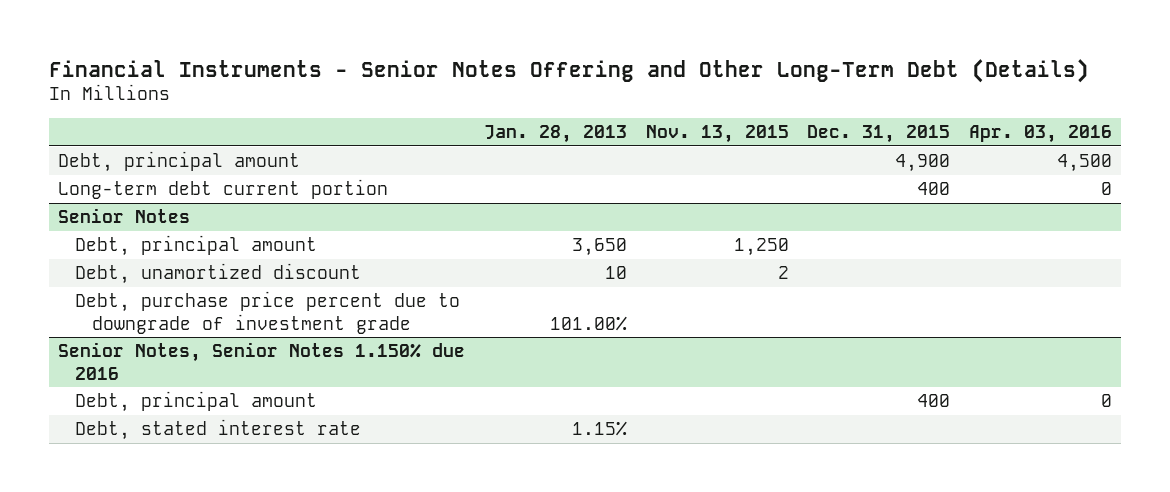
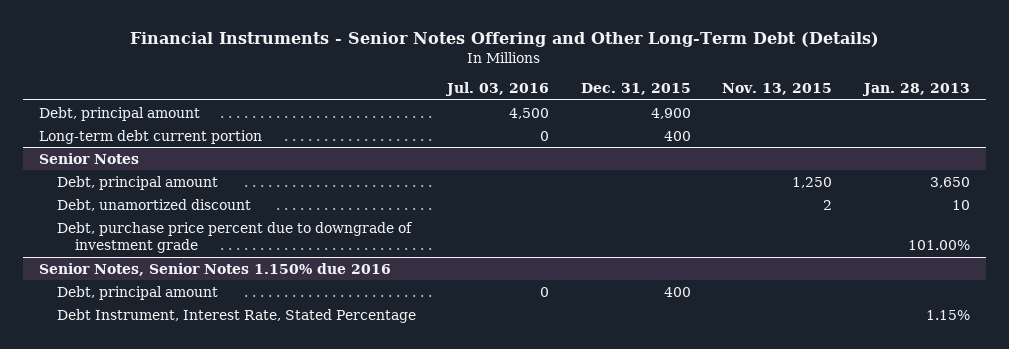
- | Jan. 28, 2013 | Nov. 13, 2015 | Dec. 31, 2015 | Apr. 03, 2016
+ | Jul. 03, 2016 | Dec. 31, 2015 | Nov. 13, 2015 | Jan. 28, 2013
@ Senior Notes, Senior Notes 1.150% due 2016
- Debt, stated interest rate | 1.15% | | |
+ Debt Instrument, Interest Rate, Stated Percentage | | | | 1.15%

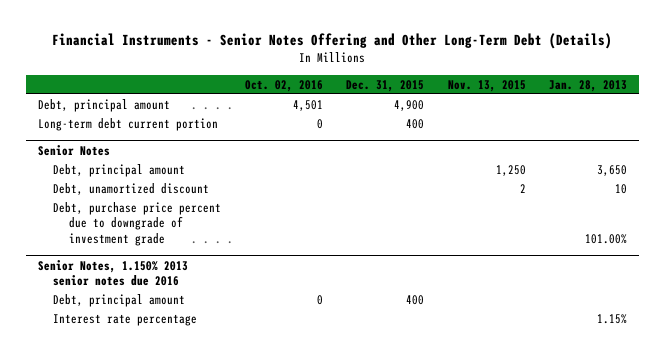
- | Jul. 03, 2016 | Dec. 31, 2015 | Nov. 13, 2015 | Jan. 28, 2013
+ | Oct. 02, 2016 | Dec. 31, 2015 | Nov. 13, 2015 | Jan. 28, 2013
- Senior Notes, Senior Notes 1.150% due 2016
+ Senior Notes, 1.150% 2013 senior notes due 2016
- Debt Instrument, Interest Rate, Stated Percentage | | | | 1.15%
+ Interest rate percentage | | | | 1.15%

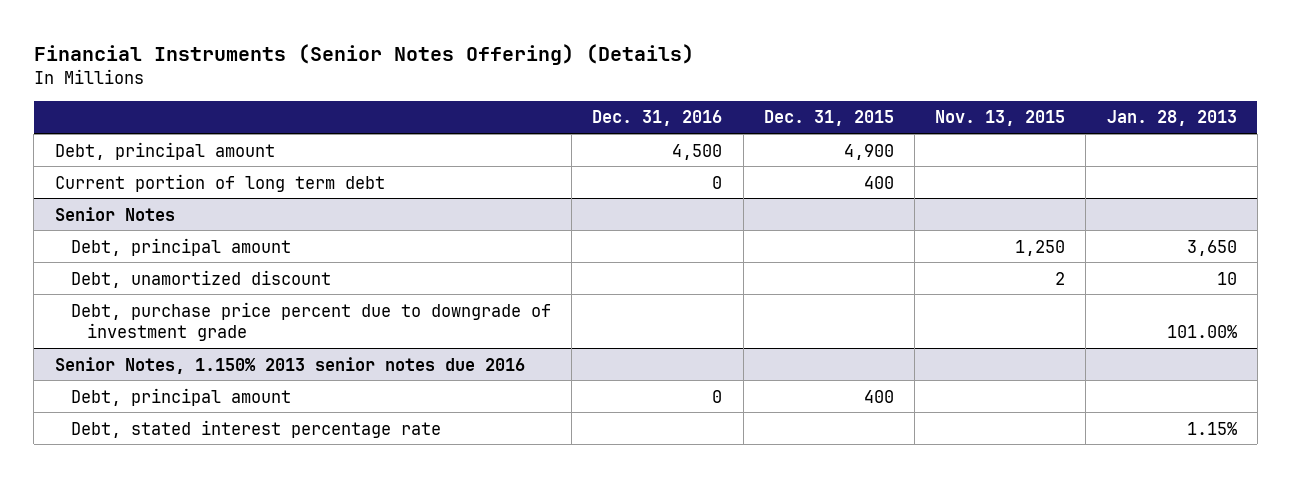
- Financial Instruments - Senior Notes Offering and Other Long-Term Debt (Details)
+ Financial Instruments (Senior Notes Offering) (Details)
- | Oct. 02, 2016 | Dec. 31, 2015 | Nov. 13, 2015 | Jan. 28, 2013
+ | Dec. 31, 2016 | Dec. 31, 2015 | Nov. 13, 2015 | Jan. 28, 2013
- Long-term debt current portion | 0 | 400 | |
+ Current portion of long term debt | 0 | 400 | |
@ Senior Notes, 1.150% 2013 senior notes due 2016
- Interest rate percentage | | | | 1.15%
+ Debt, stated interest percentage rate | | | | 1.15%

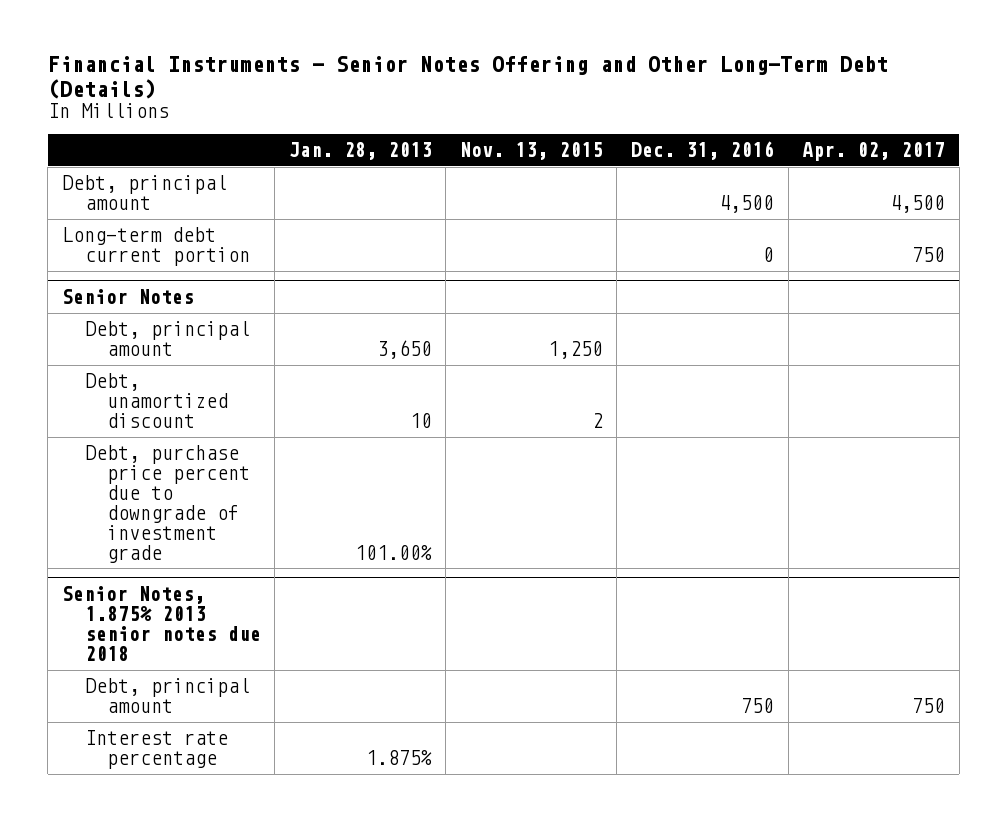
- Financial Instruments (Senior Notes Offering) (Details)
+ Financial Instruments - Senior Notes Offering and Other Long-Term Debt (Details)
- | Dec. 31, 2016 | Dec. 31, 2015 | Nov. 13, 2015 | Jan. 28, 2013
+ | Jan. 28, 2013 | Nov. 13, 2015 | Dec. 31, 2016 | Apr. 02, 2017
- Current portion of long term debt | 0 | 400 | |
+ Long-term debt current portion | | | 0 | 750
- Senior Notes, 1.150% 2013 senior notes due 2016
- Debt, principal amount | 0 | 400 | |
- Debt, stated interest percentage rate | | | | 1.15%
+ Senior Notes, 1.875% 2013 senior notes due 2018
+ Debt, principal amount | | | 750 | 750
+ Interest rate percentage | 1.875% | | |

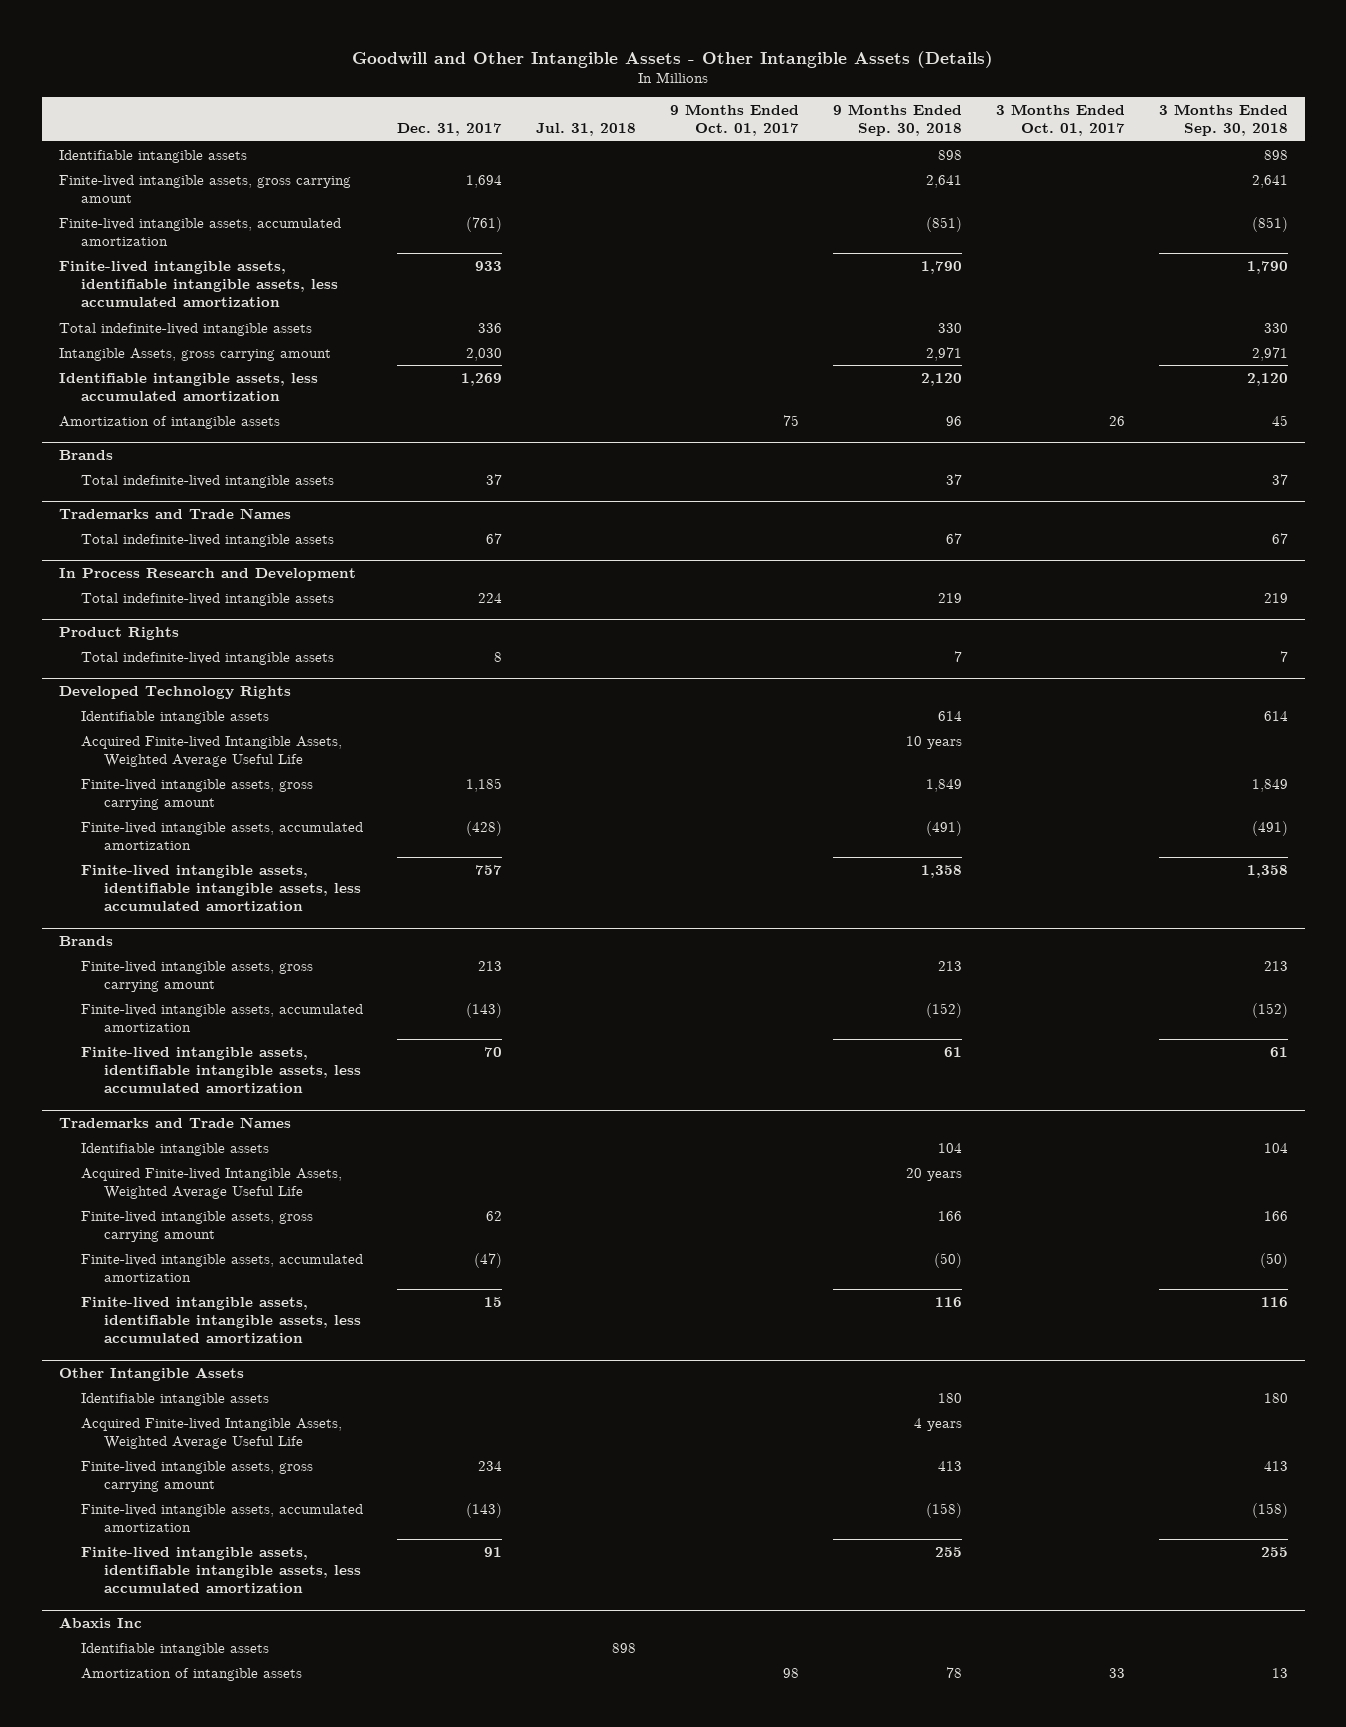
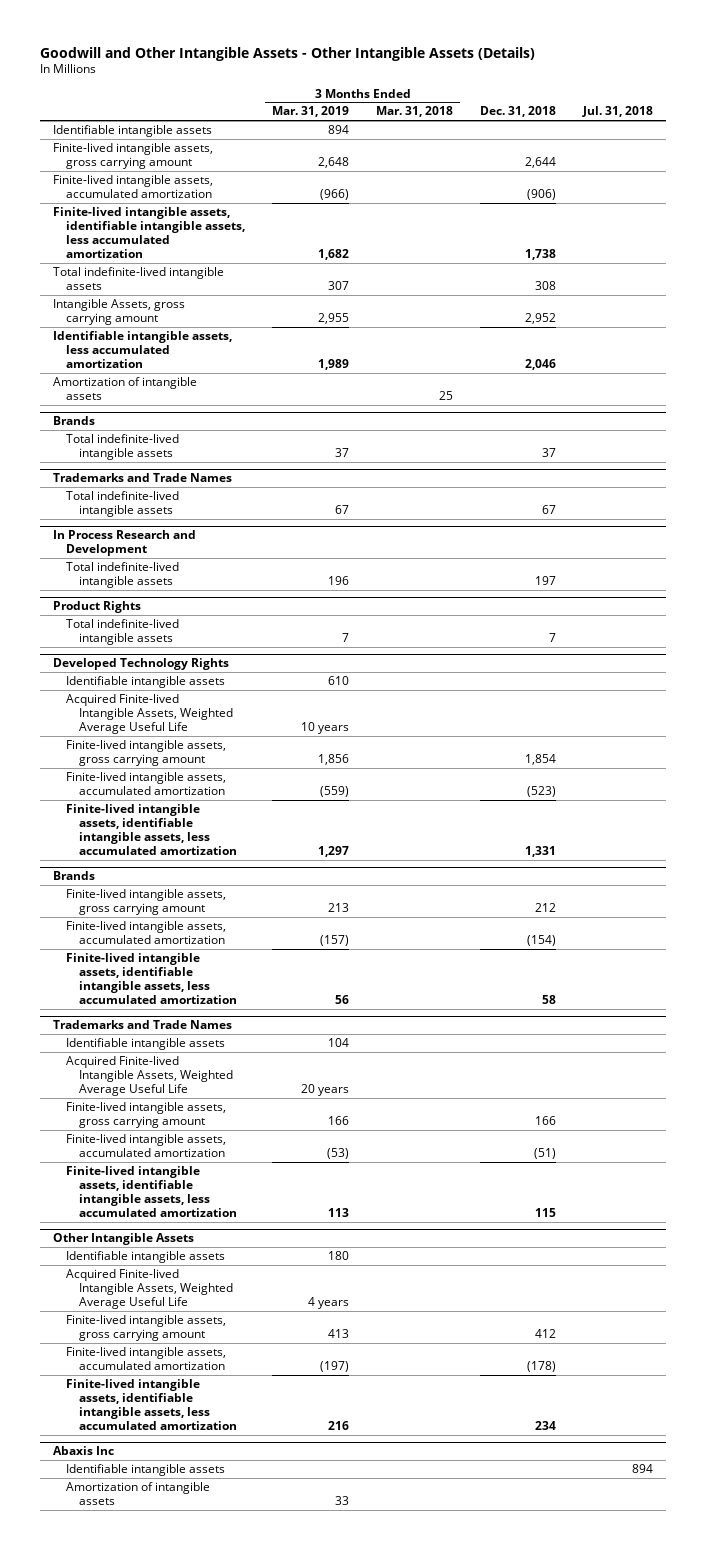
- | Dec. 31, 2017 | Jul. 31, 2018 | 9 Months Ended Oct. 01, 2017 | 9 Months Ended Sep. 30, 2018 | 3 Months Ended Oct. 01, 2017 | 3 Months Ended Sep. 30, 2018
+ | 3 Months Ended Mar. 31, 2019 | 3 Months Ended Mar. 31, 2018 | Dec. 31, 2018 | Jul. 31, 2018
@ Abaxis Inc
- Identifiable intangible assets | | 898 | | | |
+ Identifiable intangible assets | | | | 894

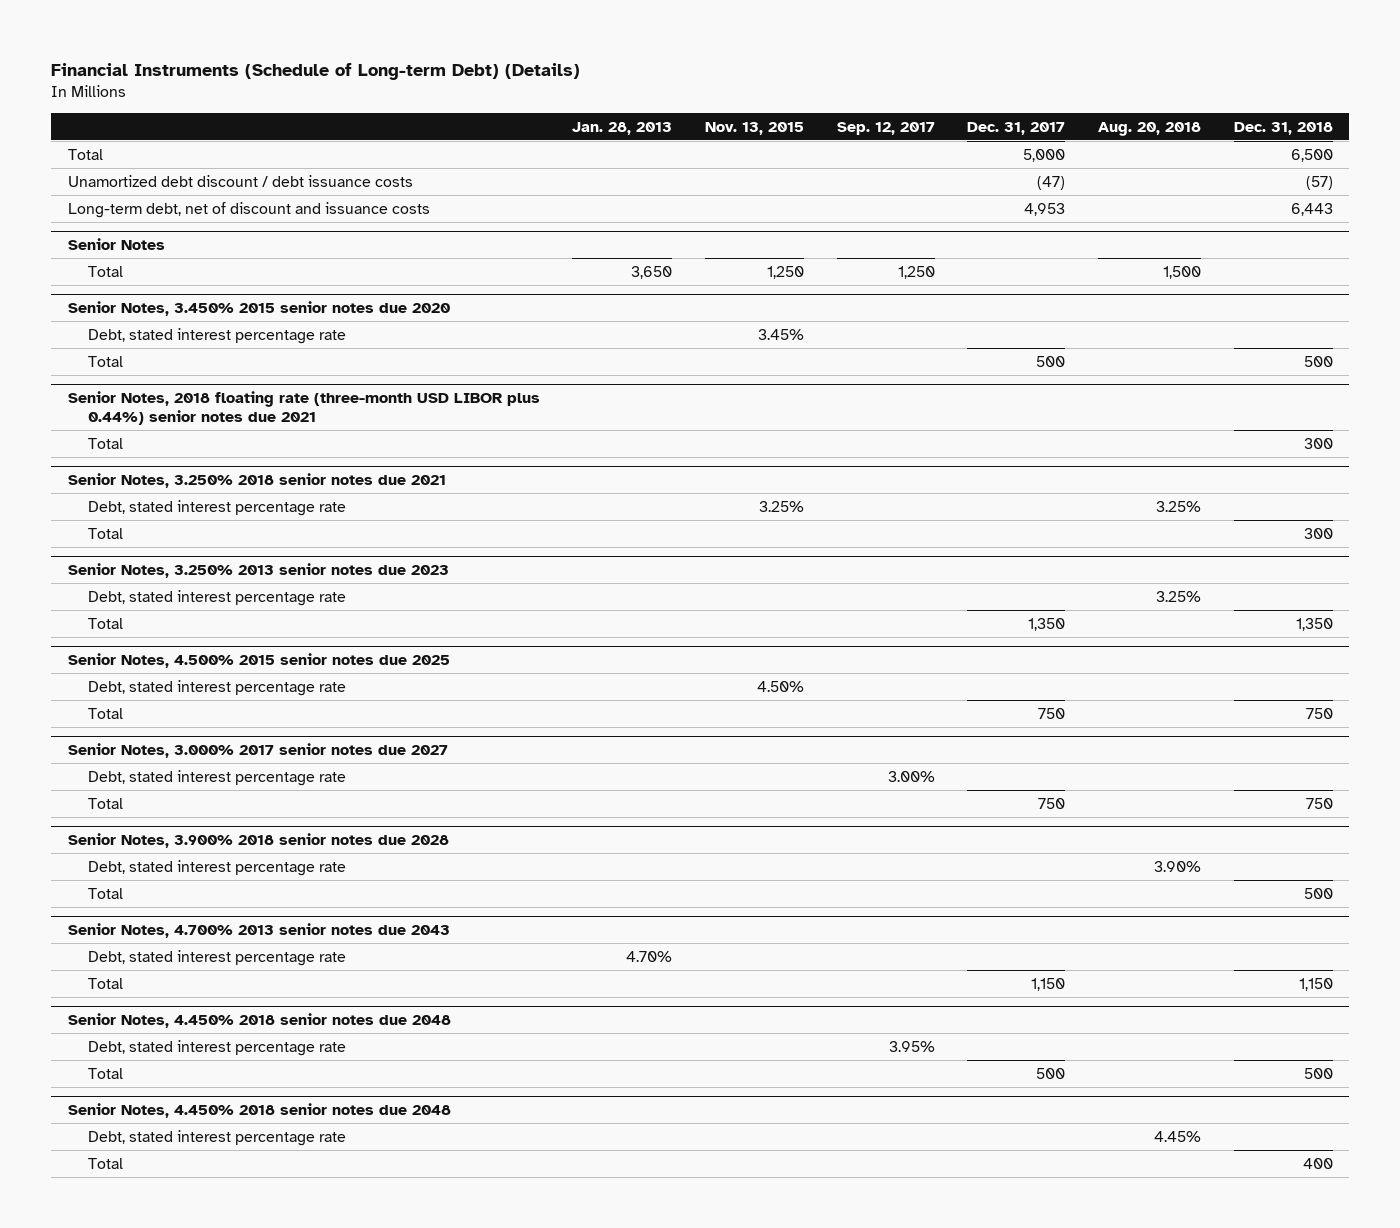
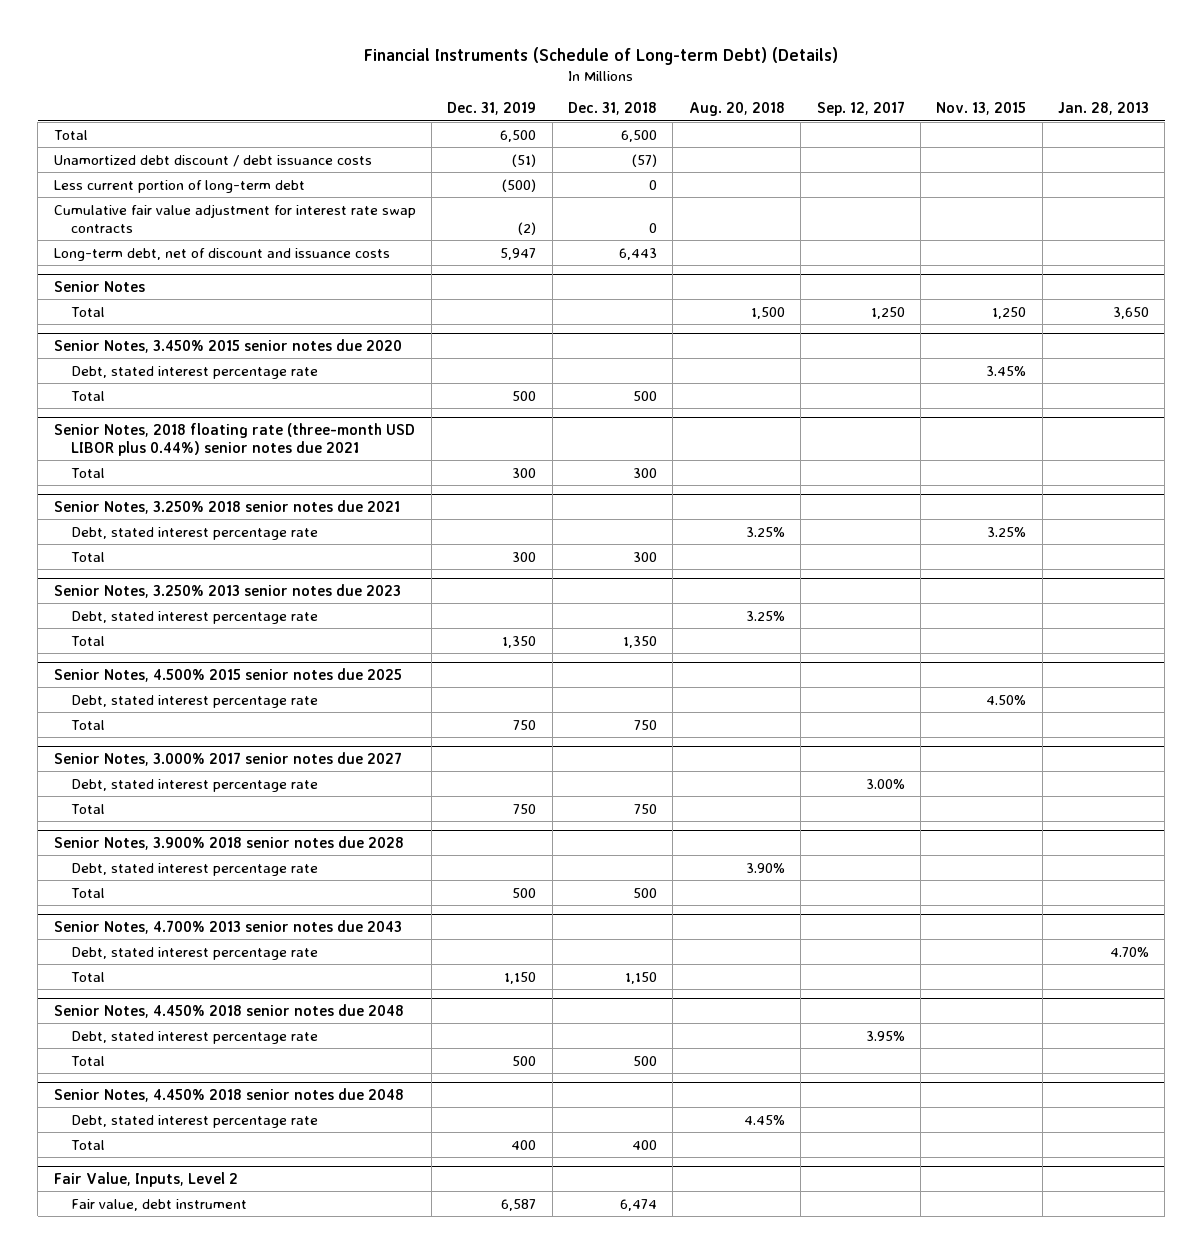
- | Jan. 28, 2013 | Nov. 13, 2015 | Sep. 12, 2017 | Dec. 31, 2017 | Aug. 20, 2018 | Dec. 31, 2018
+ | Dec. 31, 2019 | Dec. 31, 2018 | Aug. 20, 2018 | Sep. 12, 2017 | Nov. 13, 2015 | Jan. 28, 2013
+ Less current portion of long-term debt | (500) | 0 | | | |
+ Cumulative fair value adjustment for interest rate swap contracts | (2) | 0 | | | |
+ Fair Value, Inputs, Level 2
+ Fair value, debt instrument | 6,587 | 6,474 | | | |

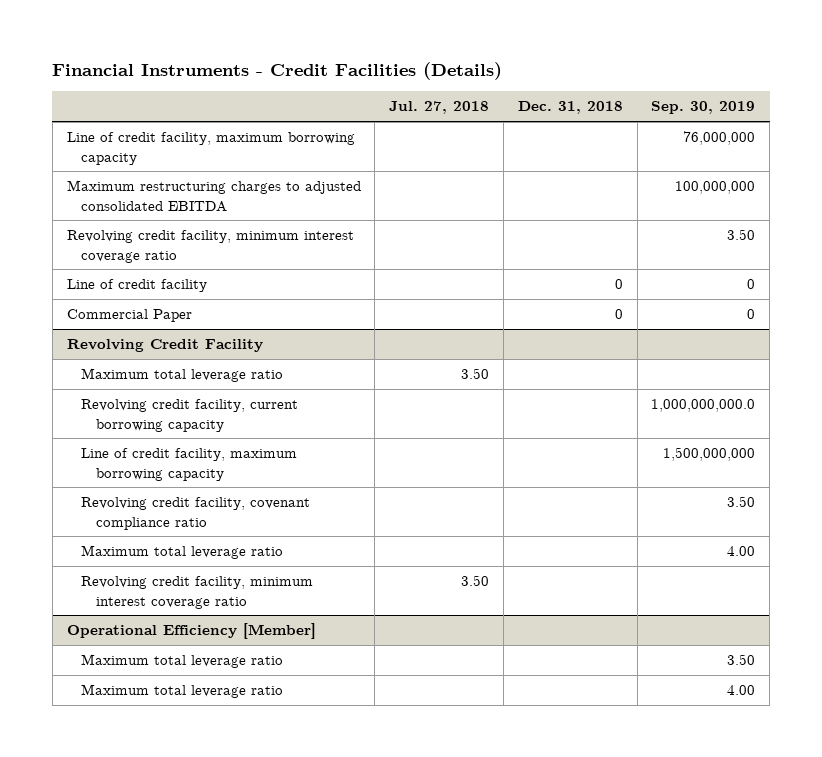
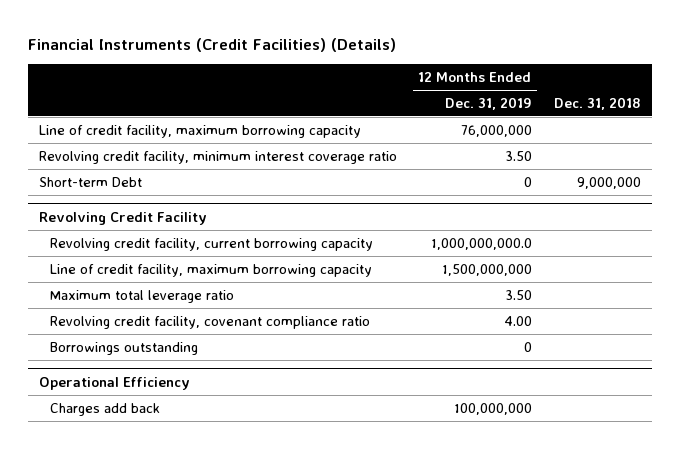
- Financial Instruments - Credit Facilities (Details)
+ Financial Instruments (Credit Facilities) (Details)
- | Jul. 27, 2018 | Dec. 31, 2018 | Sep. 30, 2019
+ | 12 Months Ended Dec. 31, 2019 | Dec. 31, 2018
- Maximum restructuring charges to adjusted consolidated EBITDA | | | 100,000,000
- Line of credit facility | | 0 | 0
- Commercial Paper | | 0 | 0
+ Short-term Debt | 0 | 9,000,000
@ Revolving Credit Facility
- Maximum total leverage ratio | 3.50 | |
- Revolving credit facility, minimum interest coverage ratio | 3.50 | |
- Operational Efficiency [Member]
- Maximum total leverage ratio | | | 3.50
- Maximum total leverage ratio | | | 4.00
@ Revolving Credit Facility
moved down: Revolving credit facility, covenant compliance ratio | 4.00 |
+ Borrowings outstanding | 0 |
+ Operational Efficiency
+ Charges add back | 100,000,000 |

